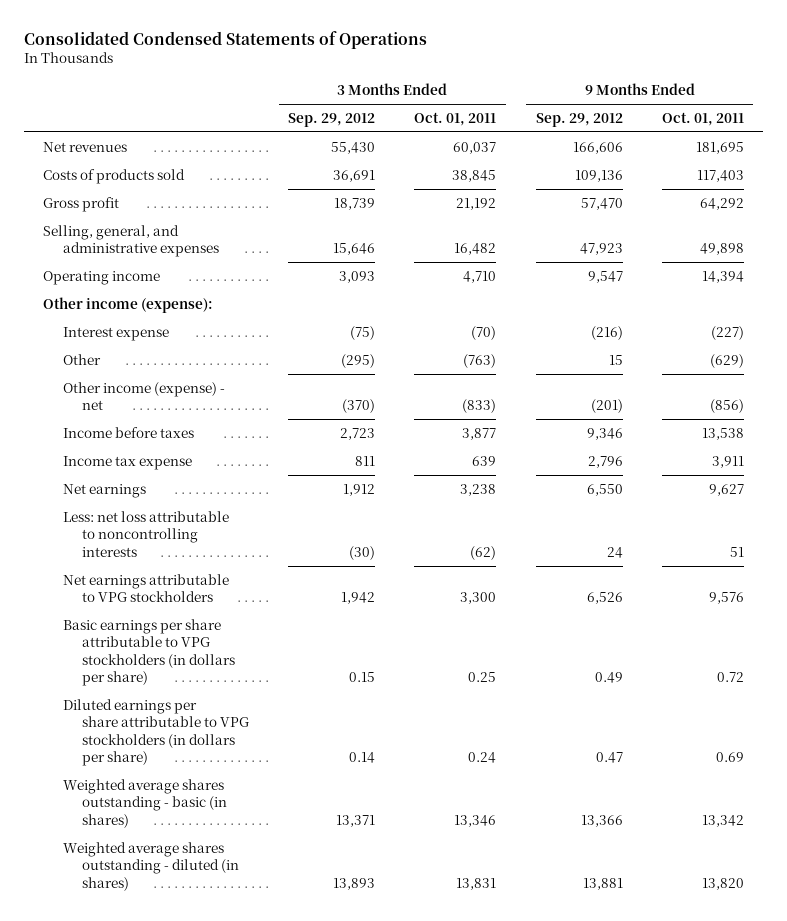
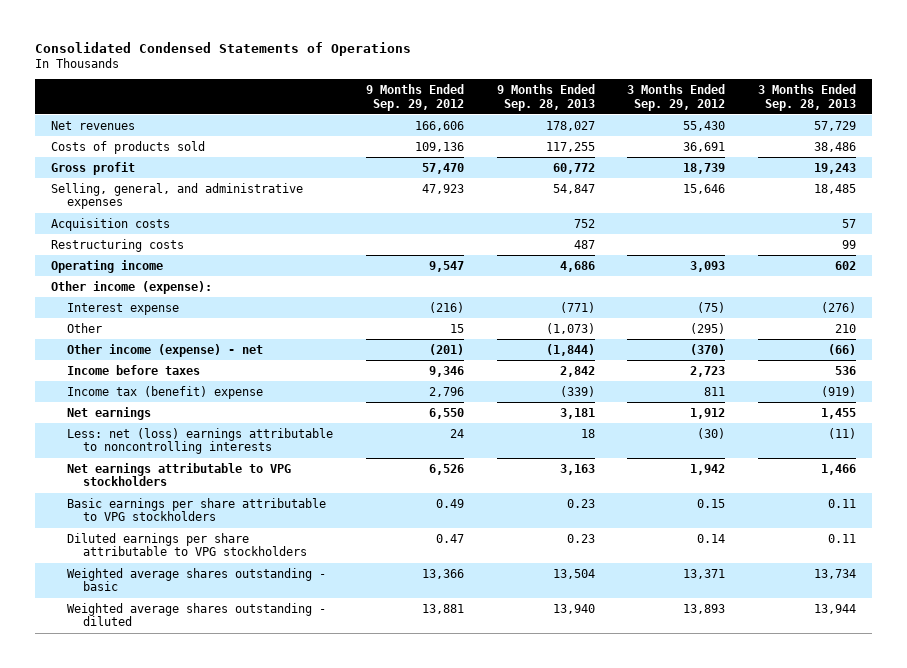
- | 3 Months Ended Sep. 29, 2012 | 3 Months Ended Oct. 01, 2011 | 9 Months Ended Sep. 29, 2012 | 9 Months Ended Oct. 01, 2011
+ | 9 Months Ended Sep. 29, 2012 | 9 Months Ended Sep. 28, 2013 | 3 Months Ended Sep. 29, 2012 | 3 Months Ended Sep. 28, 2013
+ Acquisition costs | | 752 | | 57
+ Restructuring costs | | 487 | | 99
- Income tax expense | 811 | 639 | 2,796 | 3,911
+ Income tax (benefit) expense | 2,796 | (339) | 811 | (919)
- Less: net loss attributable to noncontrolling interests | (30) | (62) | 24 | 51
+ Less: net (loss) earnings attributable to noncontrolling interests | 24 | 18 | (30) | (11)
- Basic earnings per share attributable to VPG stockholders (in dollars per share) | 0.15 | 0.25 | 0.49 | 0.72
- Diluted earnings per share attributable to VPG stockholders (in dollars per share) | 0.14 | 0.24 | 0.47 | 0.69
- Weighted average shares outstanding - basic (in shares) | 13,371 | 13,346 | 13,366 | 13,342
- Weighted average shares outstanding - diluted (in shares) | 13,893 | 13,831 | 13,881 | 13,820
+ Basic earnings per share attributable to VPG stockholders | 0.49 | 0.23 | 0.15 | 0.11
+ Diluted earnings per share attributable to VPG stockholders | 0.47 | 0.23 | 0.14 | 0.11
+ Weighted average shares outstanding - basic | 13,366 | 13,504 | 13,371 | 13,734
+ Weighted average shares outstanding - diluted | 13,881 | 13,940 | 13,893 | 13,944

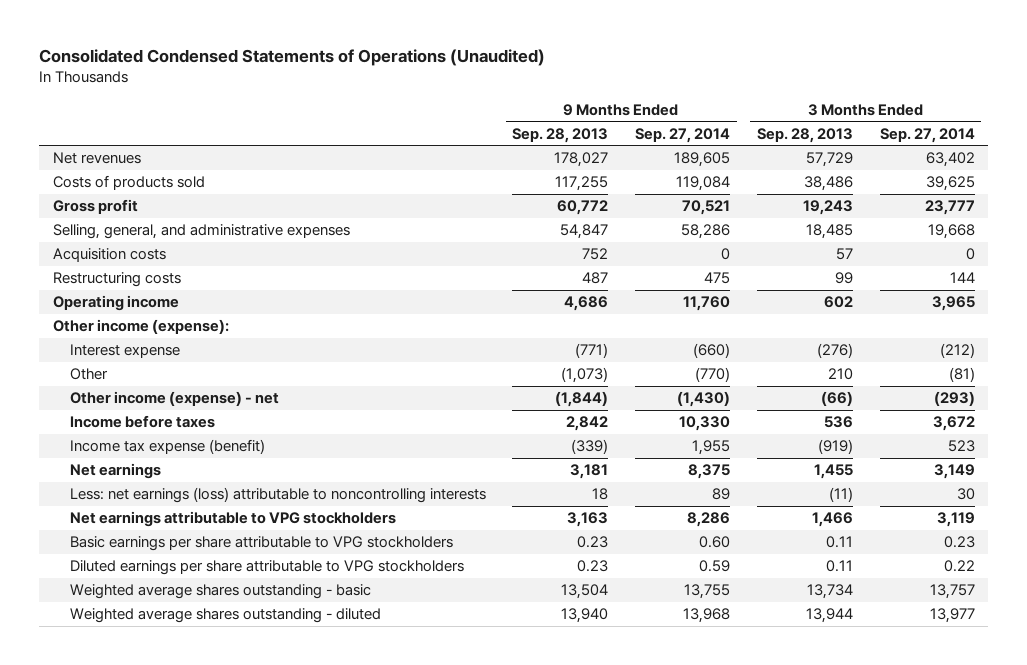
- Consolidated Condensed Statements of Operations
+ Consolidated Condensed Statements of Operations (Unaudited)
- | 9 Months Ended Sep. 29, 2012 | 9 Months Ended Sep. 28, 2013 | 3 Months Ended Sep. 29, 2012 | 3 Months Ended Sep. 28, 2013
+ | 9 Months Ended Sep. 28, 2013 | 9 Months Ended Sep. 27, 2014 | 3 Months Ended Sep. 28, 2013 | 3 Months Ended Sep. 27, 2014
- Income tax (benefit) expense | 2,796 | (339) | 811 | (919)
+ Income tax expense (benefit) | (339) | 1,955 | (919) | 523
- Less: net (loss) earnings attributable to noncontrolling interests | 24 | 18 | (30) | (11)
+ Less: net earnings (loss) attributable to noncontrolling interests | 18 | 89 | (11) | 30

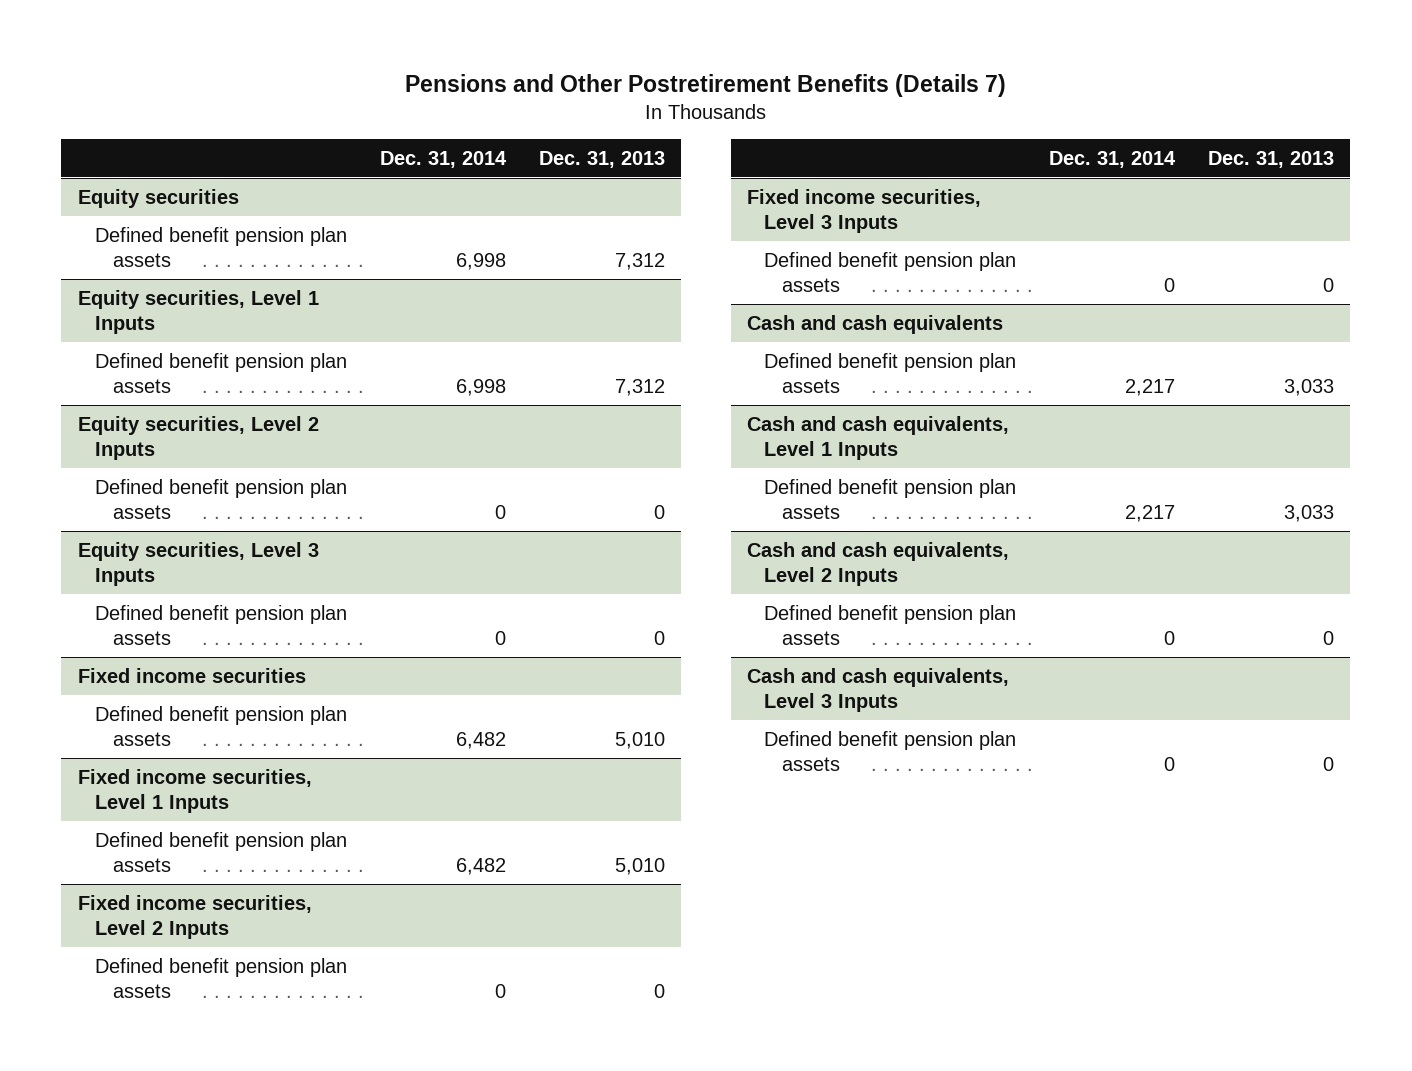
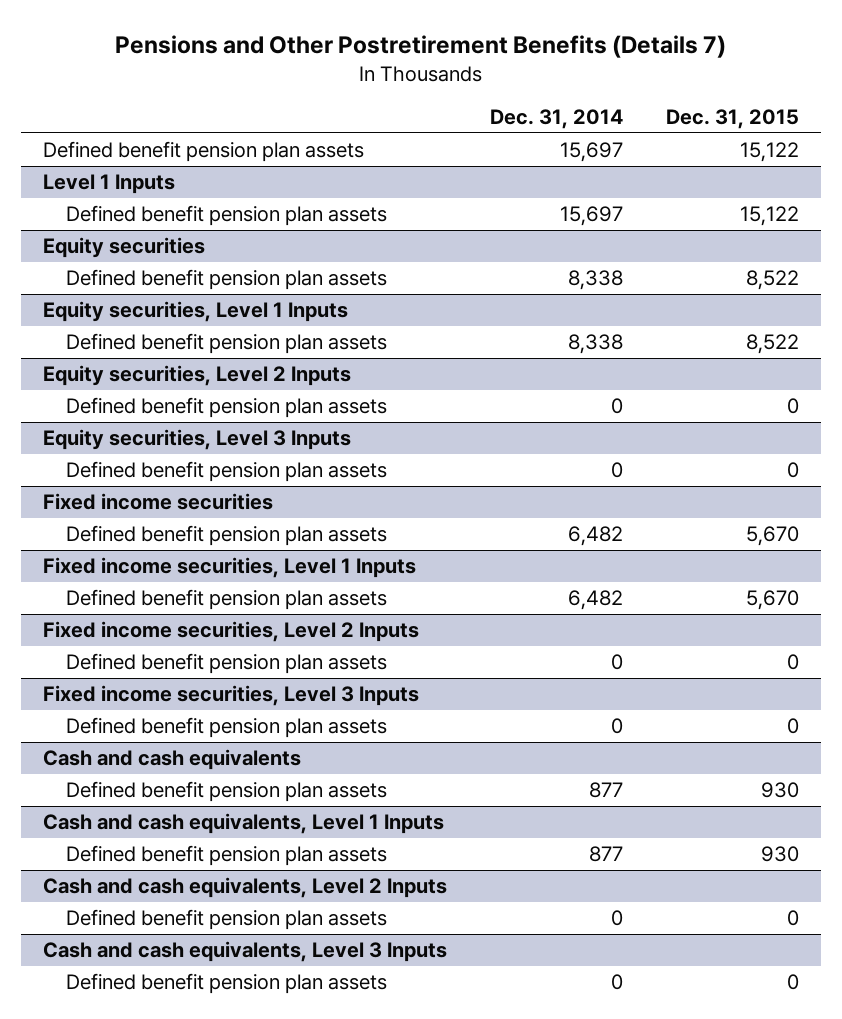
- | Dec. 31, 2014 | Dec. 31, 2013
+ | Dec. 31, 2014 | Dec. 31, 2015
+ Defined benefit pension plan assets | 15,697 | 15,122
+ Level 1 Inputs
+ Defined benefit pension plan assets | 15,697 | 15,122
@ Equity securities
- Defined benefit pension plan assets | 6,998 | 7,312
+ Defined benefit pension plan assets | 8,338 | 8,522
@ Equity securities, Level 1 Inputs
- Defined benefit pension plan assets | 6,998 | 7,312
+ Defined benefit pension plan assets | 8,338 | 8,522
@ Cash and cash equivalents
- Defined benefit pension plan assets | 2,217 | 3,033
+ Defined benefit pension plan assets | 877 | 930
@ Cash and cash equivalents, Level 1 Inputs
- Defined benefit pension plan assets | 2,217 | 3,033
+ Defined benefit pension plan assets | 877 | 930

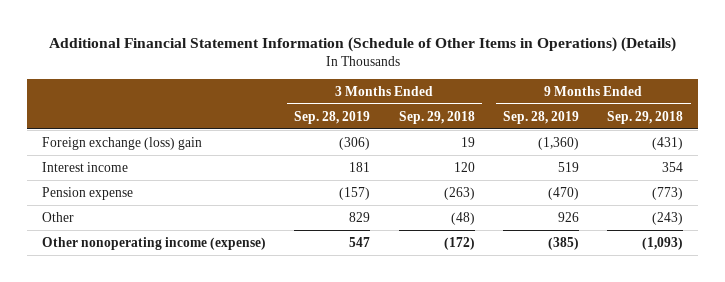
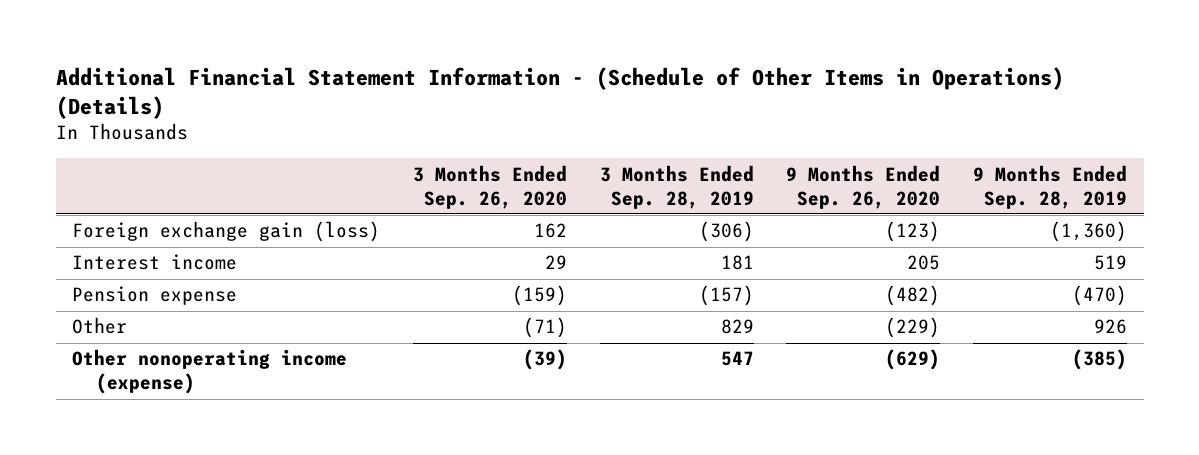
- Additional Financial Statement Information (Schedule of Other Items in Operations) (Details)
+ Additional Financial Statement Information - (Schedule of Other Items in Operations) (Details)
- | 3 Months Ended Sep. 28, 2019 | 3 Months Ended Sep. 29, 2018 | 9 Months Ended Sep. 28, 2019 | 9 Months Ended Sep. 29, 2018
+ | 3 Months Ended Sep. 26, 2020 | 3 Months Ended Sep. 28, 2019 | 9 Months Ended Sep. 26, 2020 | 9 Months Ended Sep. 28, 2019
- Foreign exchange (loss) gain | (306) | 19 | (1,360) | (431)
+ Foreign exchange gain (loss) | 162 | (306) | (123) | (1,360)

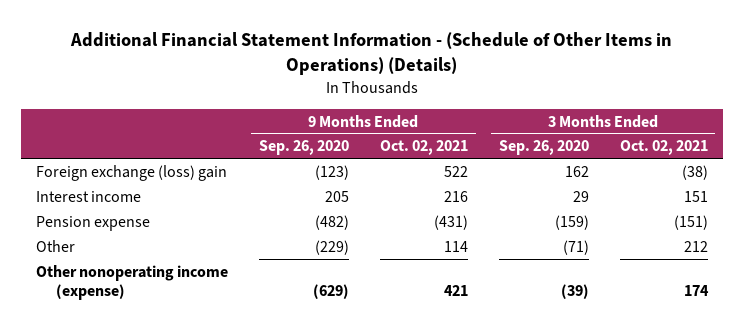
- | 3 Months Ended Sep. 26, 2020 | 3 Months Ended Sep. 28, 2019 | 9 Months Ended Sep. 26, 2020 | 9 Months Ended Sep. 28, 2019
+ | 9 Months Ended Sep. 26, 2020 | 9 Months Ended Oct. 02, 2021 | 3 Months Ended Sep. 26, 2020 | 3 Months Ended Oct. 02, 2021
- Foreign exchange gain (loss) | 162 | (306) | (123) | (1,360)
+ Foreign exchange (loss) gain | (123) | 522 | 162 | (38)

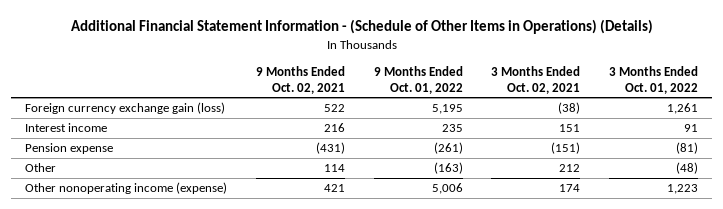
- | 9 Months Ended Sep. 26, 2020 | 9 Months Ended Oct. 02, 2021 | 3 Months Ended Sep. 26, 2020 | 3 Months Ended Oct. 02, 2021
+ | 9 Months Ended Oct. 02, 2021 | 9 Months Ended Oct. 01, 2022 | 3 Months Ended Oct. 02, 2021 | 3 Months Ended Oct. 01, 2022
- Foreign exchange (loss) gain | (123) | 522 | 162 | (38)
+ Foreign currency exchange gain (loss) | 522 | 5,195 | (38) | 1,261

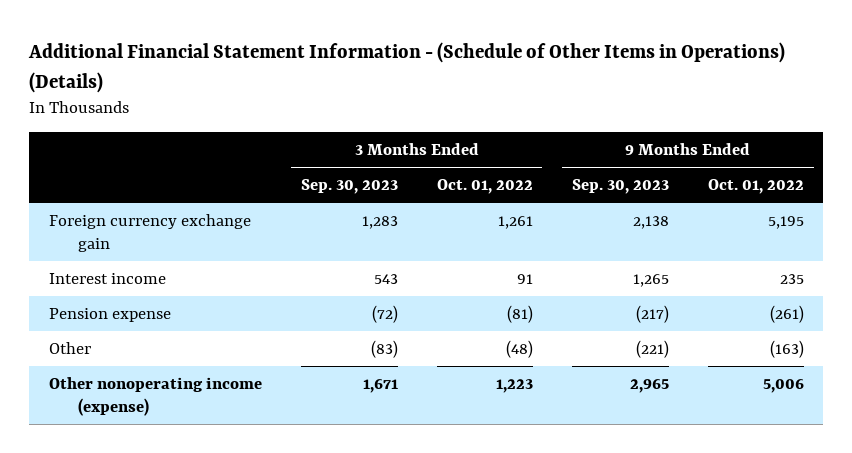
- | 9 Months Ended Oct. 02, 2021 | 9 Months Ended Oct. 01, 2022 | 3 Months Ended Oct. 02, 2021 | 3 Months Ended Oct. 01, 2022
+ | 3 Months Ended Sep. 30, 2023 | 3 Months Ended Oct. 01, 2022 | 9 Months Ended Sep. 30, 2023 | 9 Months Ended Oct. 01, 2022
- Foreign currency exchange gain (loss) | 522 | 5,195 | (38) | 1,261
+ Foreign currency exchange gain | 1,283 | 1,261 | 2,138 | 5,195

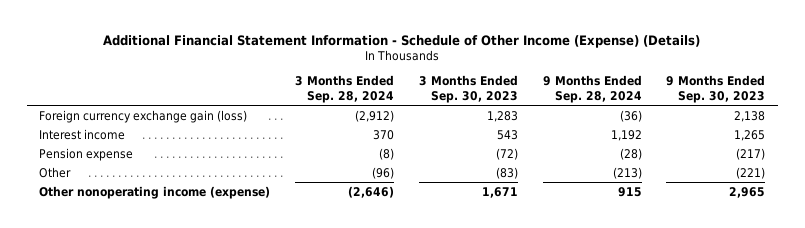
- Additional Financial Statement Information - (Schedule of Other Items in Operations) (Details)
+ Additional Financial Statement Information - Schedule of Other Income (Expense) (Details)
- | 3 Months Ended Sep. 30, 2023 | 3 Months Ended Oct. 01, 2022 | 9 Months Ended Sep. 30, 2023 | 9 Months Ended Oct. 01, 2022
+ | 3 Months Ended Sep. 28, 2024 | 3 Months Ended Sep. 30, 2023 | 9 Months Ended Sep. 28, 2024 | 9 Months Ended Sep. 30, 2023
- Foreign currency exchange gain | 1,283 | 1,261 | 2,138 | 5,195
+ Foreign currency exchange gain (loss) | (2,912) | 1,283 | (36) | 2,138

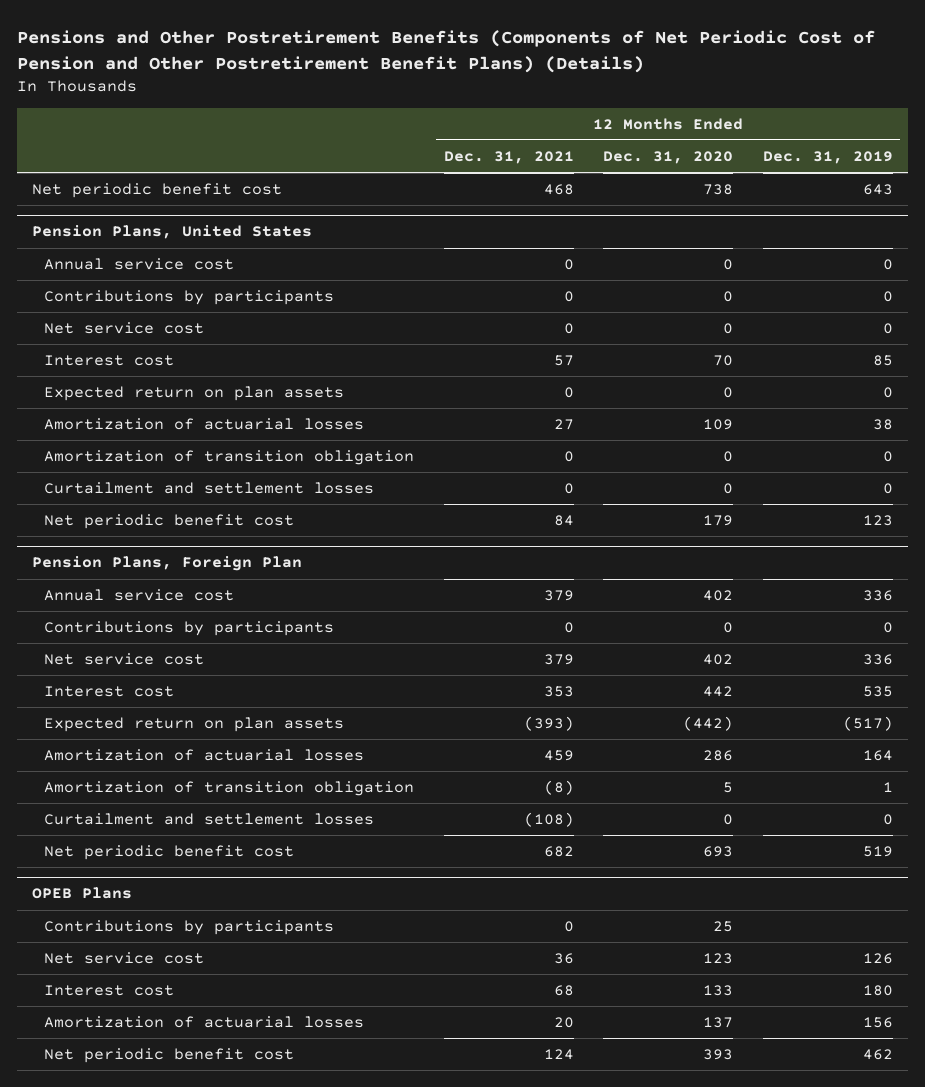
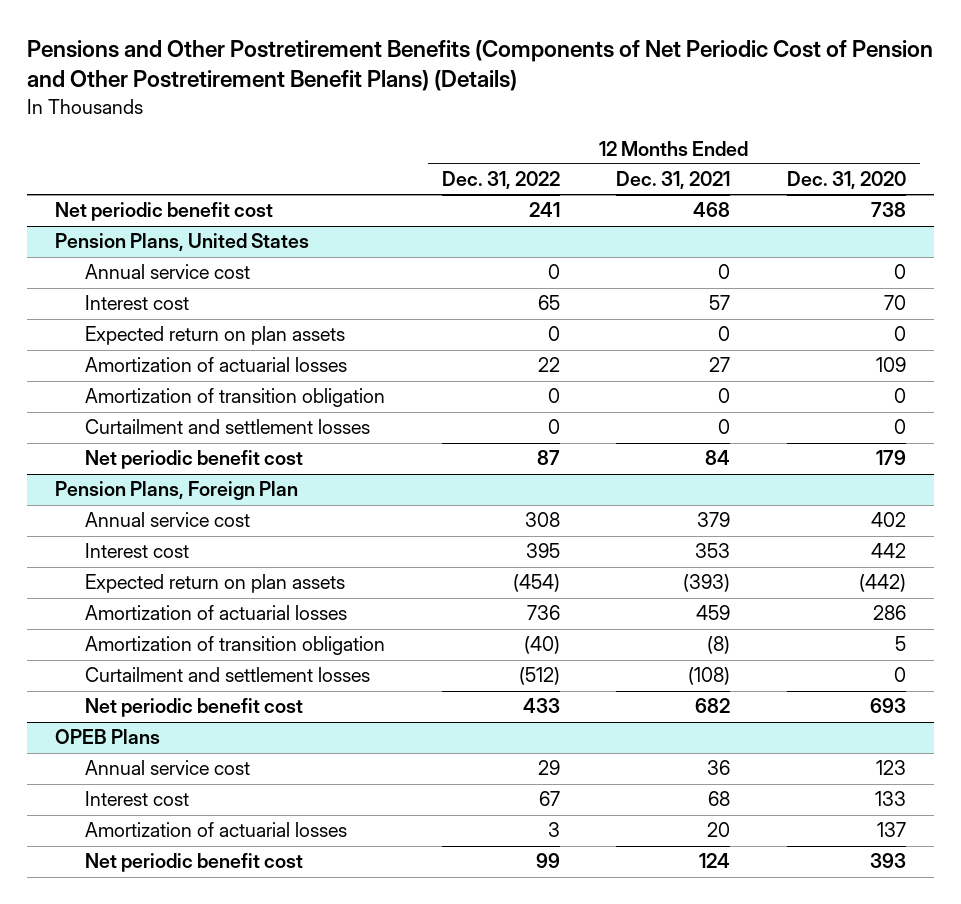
- | 12 Months Ended Dec. 31, 2021 | 12 Months Ended Dec. 31, 2020 | 12 Months Ended Dec. 31, 2019
+ | 12 Months Ended Dec. 31, 2022 | 12 Months Ended Dec. 31, 2021 | 12 Months Ended Dec. 31, 2020
@ Pension Plans, United States
- Contributions by participants | 0 | 0 | 0
- Net service cost | 0 | 0 | 0
@ Pension Plans, Foreign Plan
- Contributions by participants | 0 | 0 | 0
- Net service cost | 379 | 402 | 336
@ OPEB Plans
- Contributions by participants | 0 | 25 |
- Net service cost | 36 | 123 | 126
+ Annual service cost | 29 | 36 | 123

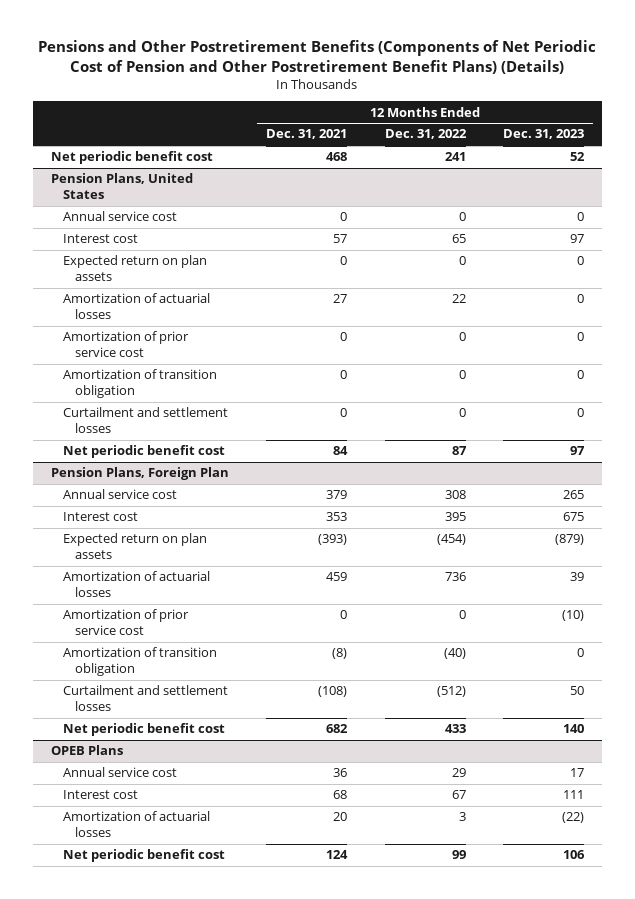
- | 12 Months Ended Dec. 31, 2022 | 12 Months Ended Dec. 31, 2021 | 12 Months Ended Dec. 31, 2020
+ | 12 Months Ended Dec. 31, 2021 | 12 Months Ended Dec. 31, 2022 | 12 Months Ended Dec. 31, 2023
@ Pension Plans, United States
+ Amortization of prior service cost | 0 | 0 | 0
@ Pension Plans, Foreign Plan
+ Amortization of prior service cost | 0 | 0 | (10)

